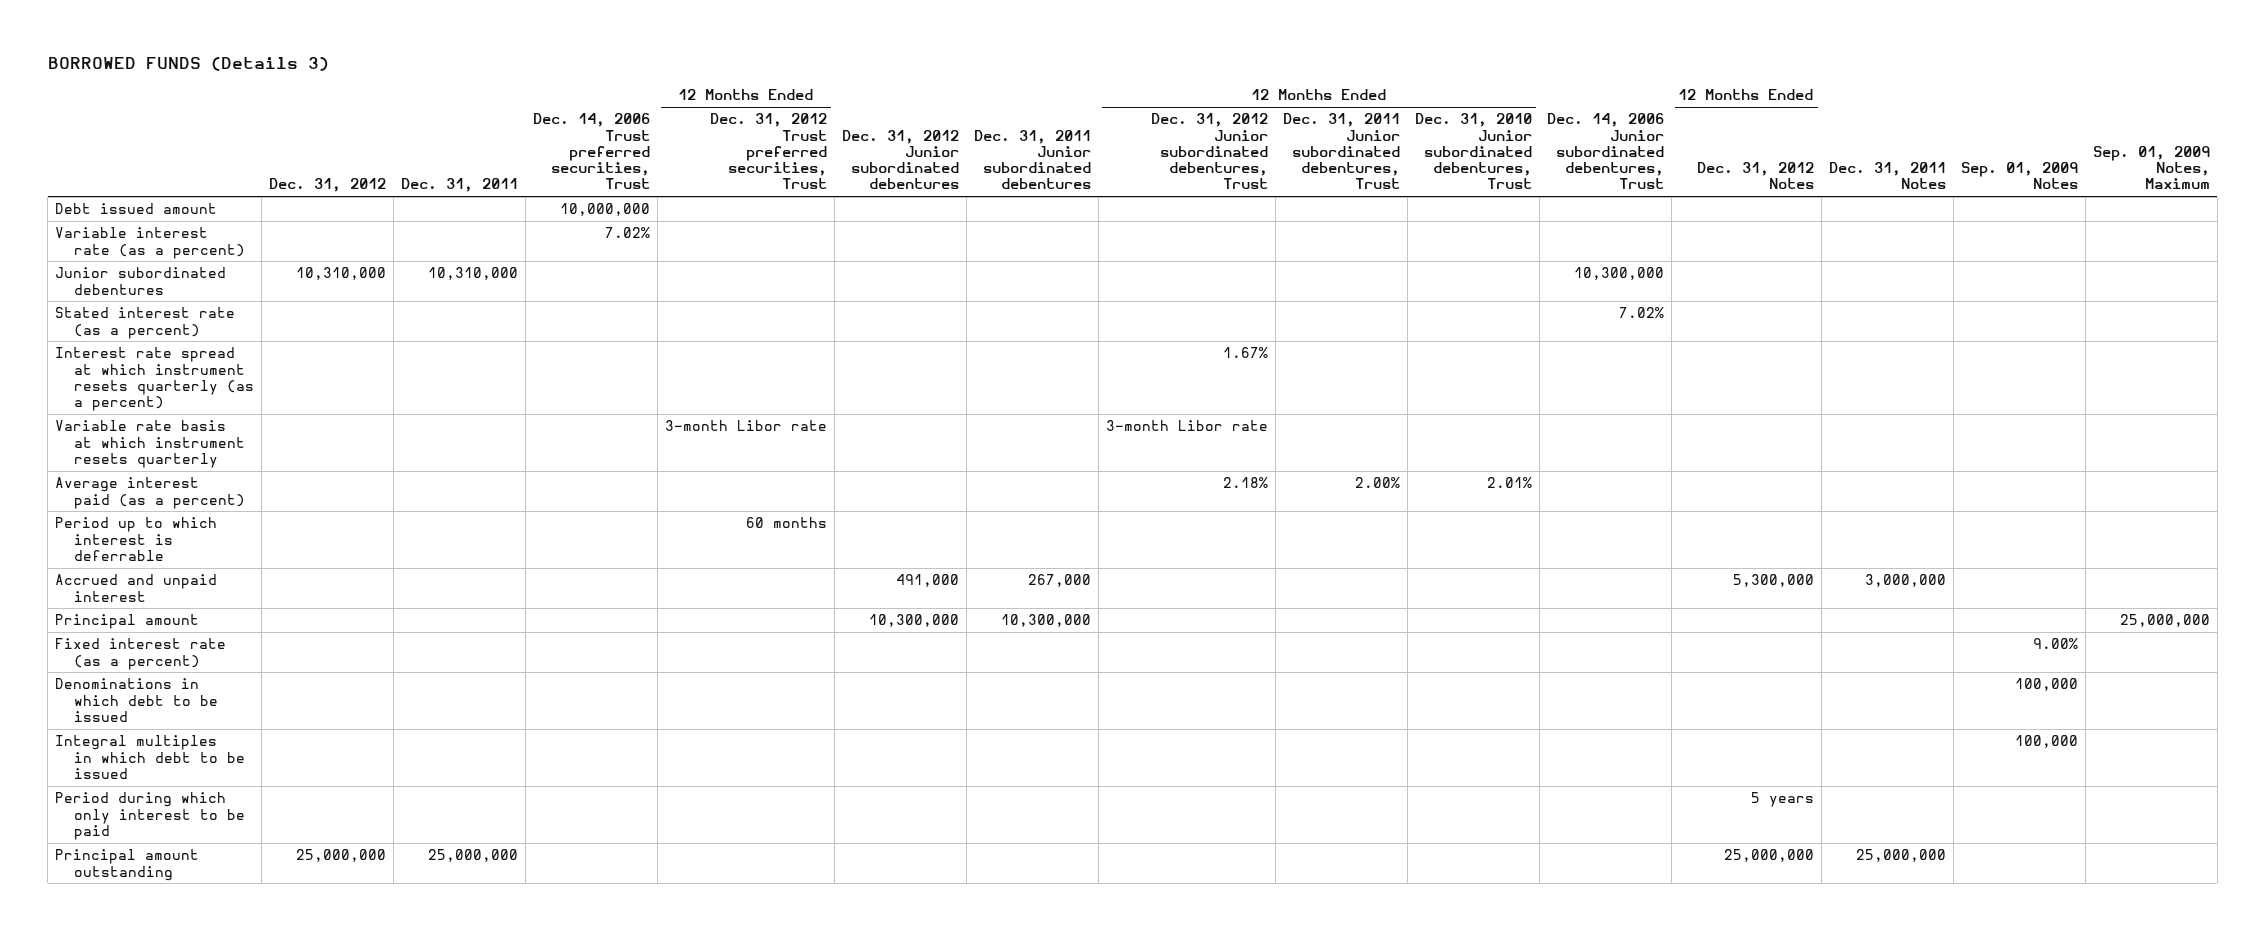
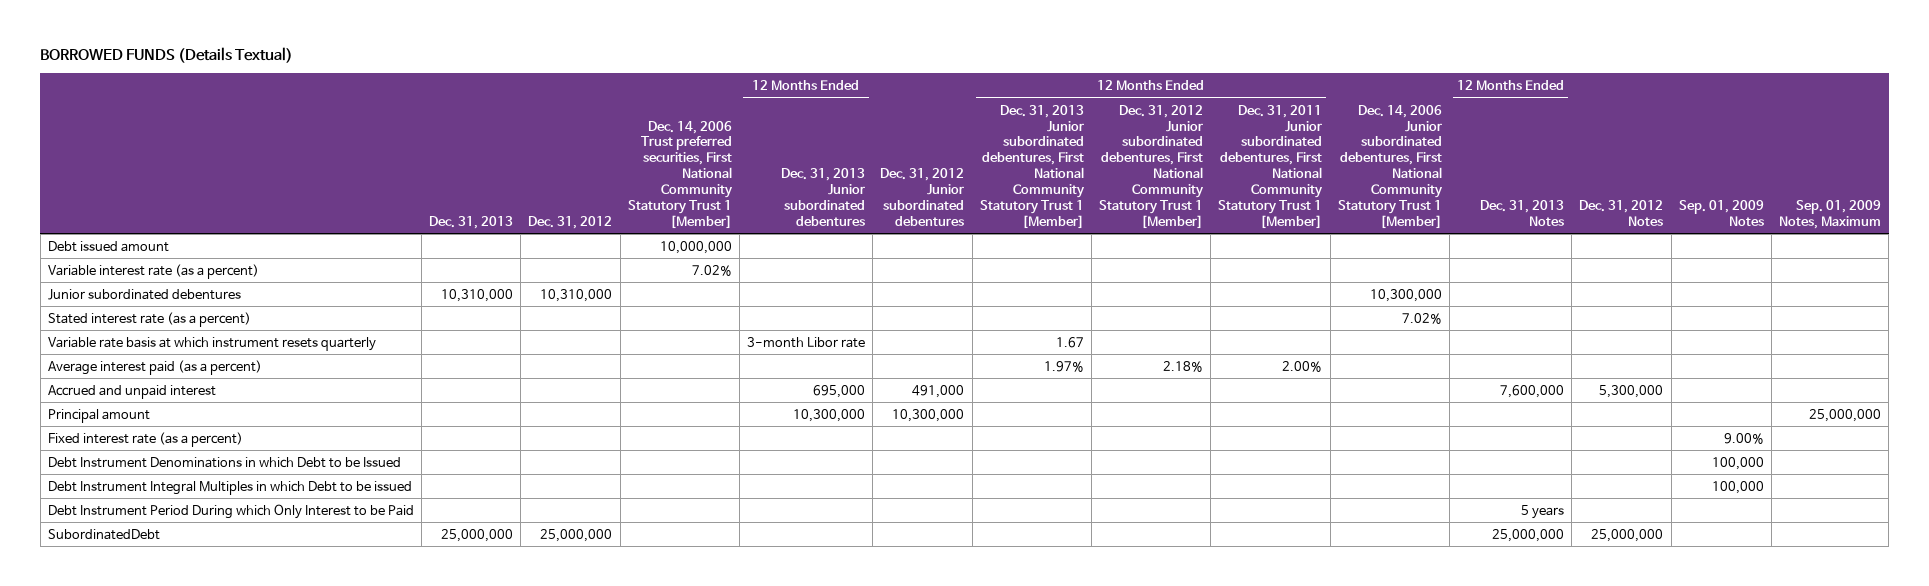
- BORROWED FUNDS (Details 3)
+ BORROWED FUNDS (Details Textual)
- | Dec. 31, 2012 | Dec. 31, 2011 | Dec. 14, 2006 Trust preferred securities, Trust | 12 Months Ended Dec. 31, 2012 Trust preferred securities, Trust | Dec. 31, 2012 Junior subordinated debentures | Dec. 31, 2011 Junior subordinated debentures | 12 Months Ended Dec. 31, 2012 Junior subordinated debentures, Trust | 12 Months Ended Dec. 31, 2011 Junior subordinated debentures, Trust | 12 Months Ended Dec. 31, 2010 Junior subordinated debentures, Trust | Dec. 14, 2006 Junior subordinated debentures, Trust | 12 Months Ended Dec. 31, 2012 Notes | Dec. 31, 2011 Notes | Sep. 01, 2009 Notes | Sep. 01, 2009 Notes, Maximum
+ | Dec. 31, 2013 | Dec. 31, 2012 | Dec. 14, 2006 Trust preferred securities, First National Community Statutory Trust 1 [Member] | 12 Months Ended Dec. 31, 2013 Junior subordinated debentures | Dec. 31, 2012 Junior subordinated debentures | 12 Months Ended Dec. 31, 2013 Junior subordinated debentures, First National Community Statutory Trust 1 [Member] | 12 Months Ended Dec. 31, 2012 Junior subordinated debentures, First National Community Statutory Trust 1 [Member] | 12 Months Ended Dec. 31, 2011 Junior subordinated debentures, First National Community Statutory Trust 1 [Member] | Dec. 14, 2006 Junior subordinated debentures, First National Community Statutory Trust 1 [Member] | 12 Months Ended Dec. 31, 2013 Notes | Dec. 31, 2012 Notes | Sep. 01, 2009 Notes | Sep. 01, 2009 Notes, Maximum
- Interest rate spread at which instrument resets quarterly (as a percent) | | | | | | | 1.67% | | | | | | |
- Period up to which interest is deferrable | | | | 60 months | | | | | | | | | |
- Denominations in which debt to be issued | | | | | | | | | | | | | 100,000 |
- Integral multiples in which debt to be issued | | | | | | | | | | | | | 100,000 |
- Period during which only interest to be paid | | | | | | | | | | | 5 years | | |
- Principal amount outstanding | 25,000,000 | 25,000,000 | | | | | | | | | 25,000,000 | 25,000,000 | |
+ Debt Instrument Denominations in which Debt to be Issued | | | | | | | | | | | | 100,000 |
+ Debt Instrument Integral Multiples in which Debt to be issued | | | | | | | | | | | | 100,000 |
+ Debt Instrument Period During which Only Interest to be Paid | | | | | | | | | | 5 years | | |
+ SubordinatedDebt | 25,000,000 | 25,000,000 | | | | | | | | 25,000,000 | 25,000,000 | |

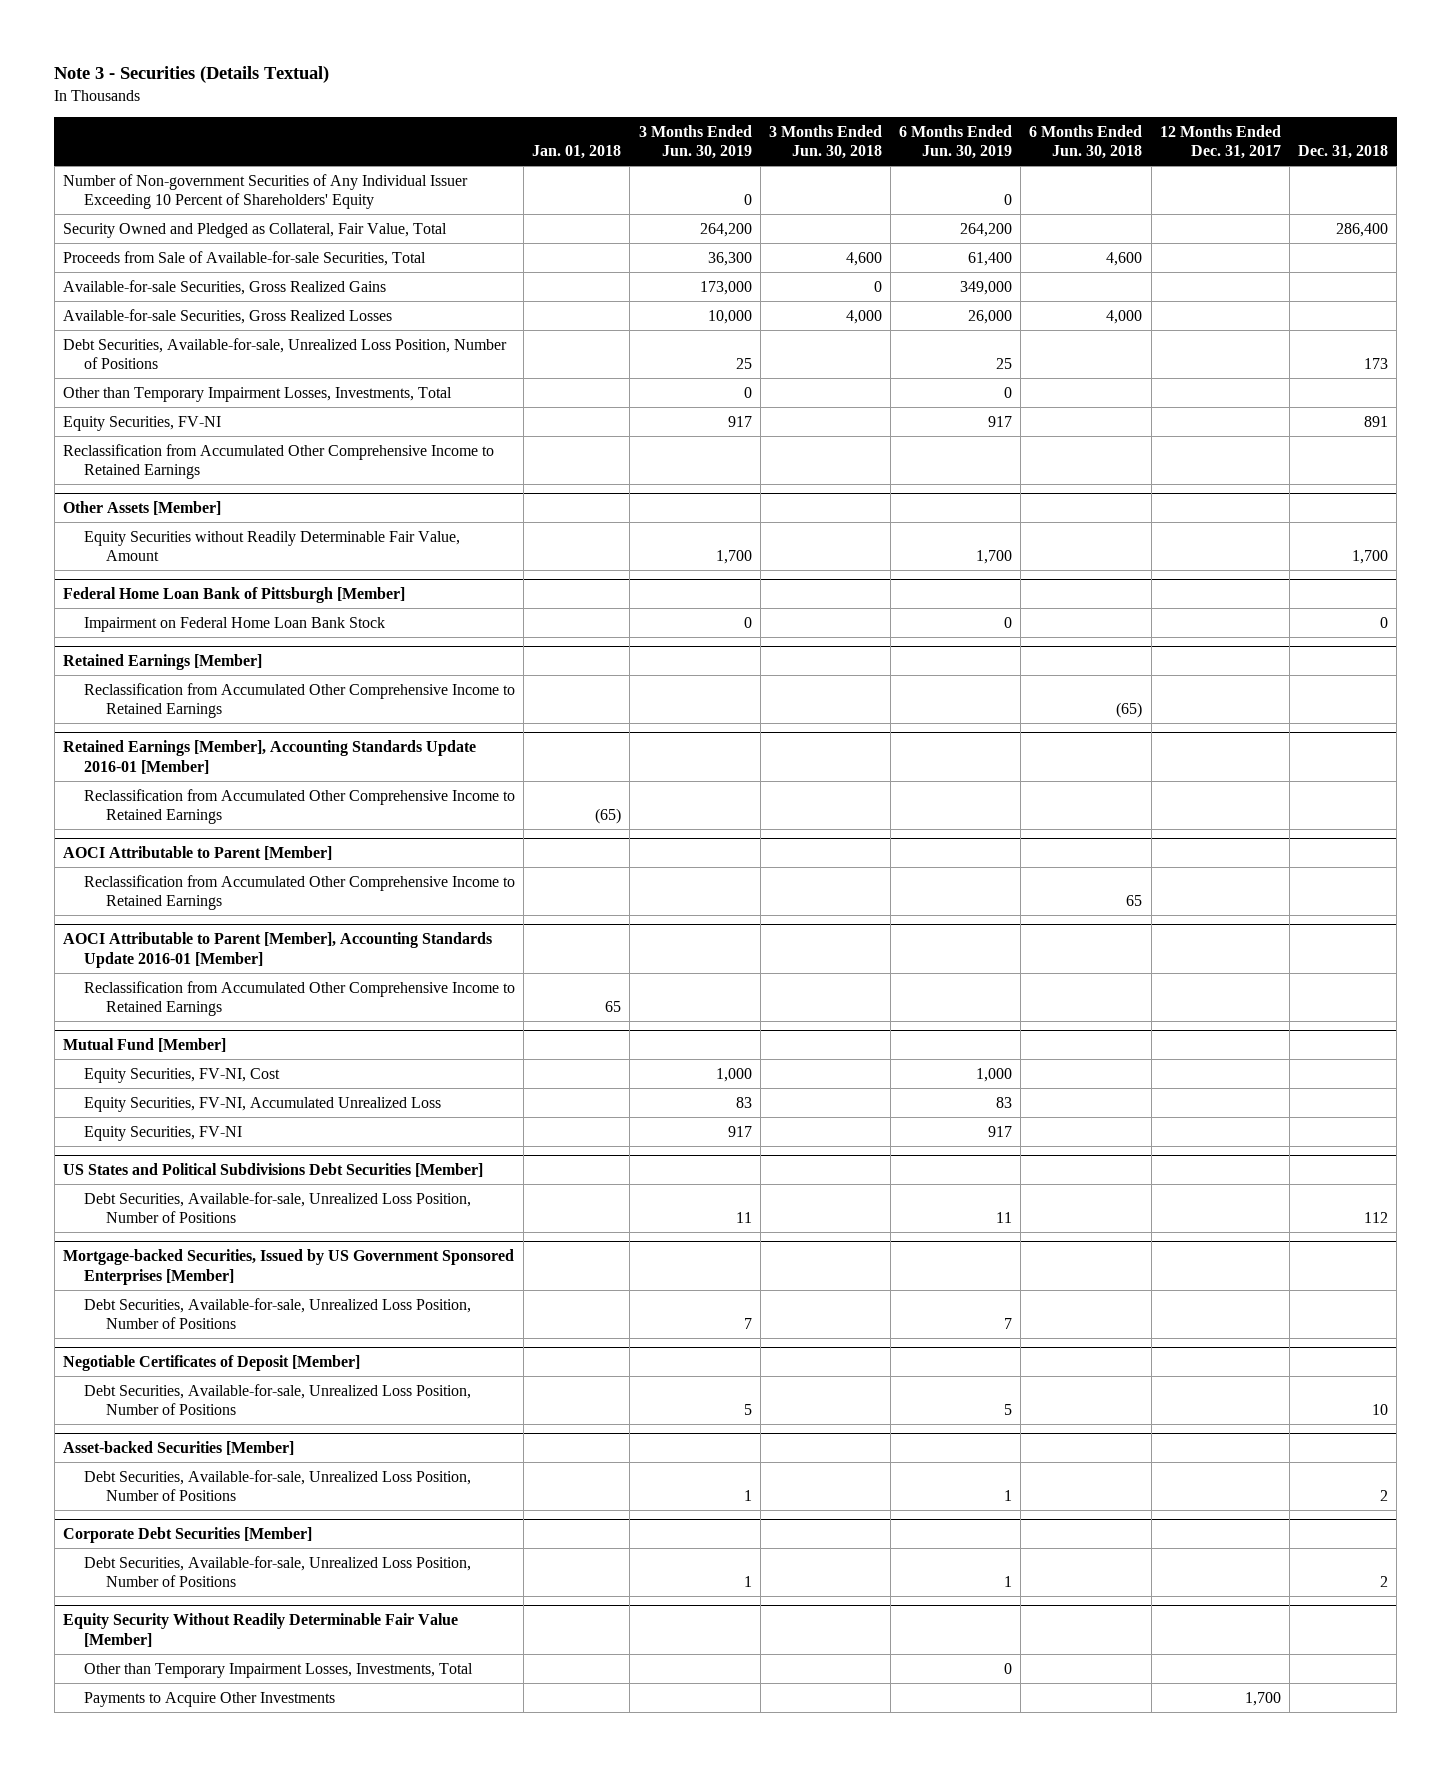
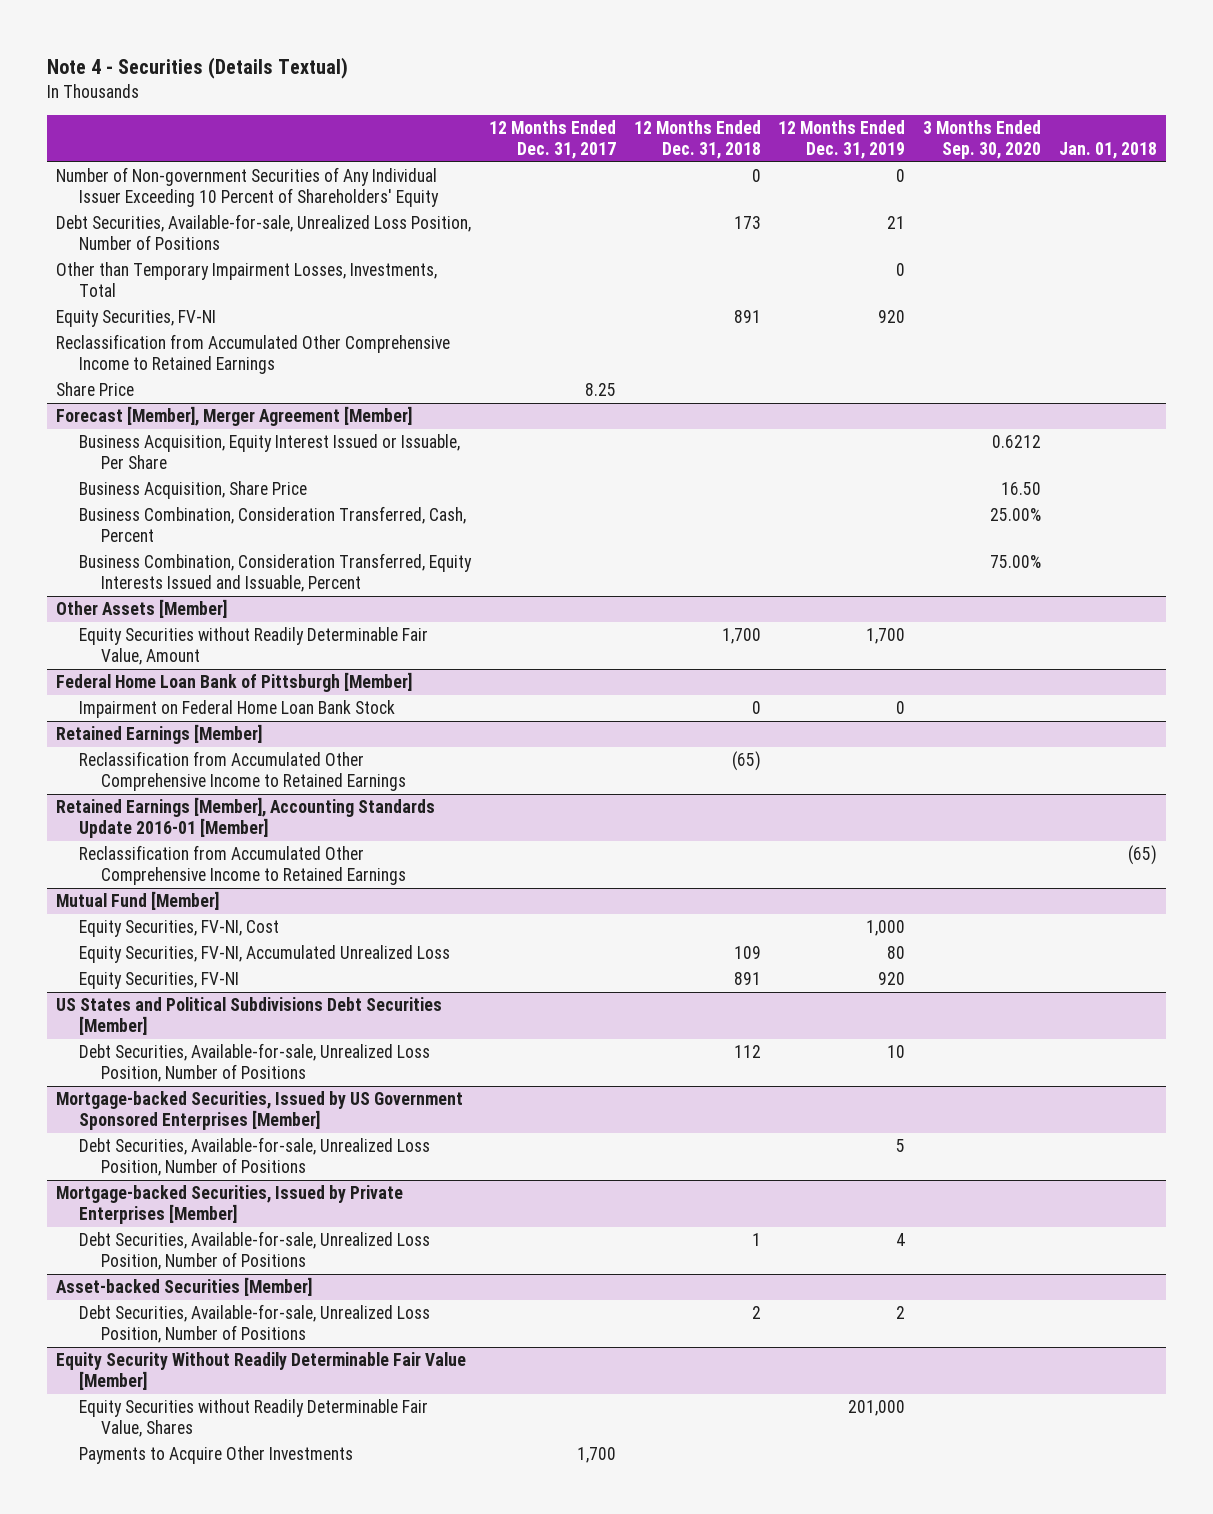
- Note 3 - Securities (Details Textual)
+ Note 4 - Securities (Details Textual)
- | Jan. 01, 2018 | 3 Months Ended Jun. 30, 2019 | 3 Months Ended Jun. 30, 2018 | 6 Months Ended Jun. 30, 2019 | 6 Months Ended Jun. 30, 2018 | 12 Months Ended Dec. 31, 2017 | Dec. 31, 2018
+ | 12 Months Ended Dec. 31, 2017 | 12 Months Ended Dec. 31, 2018 | 12 Months Ended Dec. 31, 2019 | 3 Months Ended Sep. 30, 2020 | Jan. 01, 2018
- Security Owned and Pledged as Collateral, Fair Value, Total | | 264,200 | | 264,200 | | | 286,400
- Proceeds from Sale of Available-for-sale Securities, Total | | 36,300 | 4,600 | 61,400 | 4,600 | |
- Available-for-sale Securities, Gross Realized Gains | | 173,000 | 0 | 349,000 | | |
- Available-for-sale Securities, Gross Realized Losses | | 10,000 | 4,000 | 26,000 | 4,000 | |
+ Share Price | 8.25 | | | |
+ Forecast [Member], Merger Agreement [Member]
+ Business Acquisition, Equity Interest Issued or Issuable, Per Share | | | | 0.6212 |
+ Business Acquisition, Share Price | | | | 16.50 |
+ Business Combination, Consideration Transferred, Cash, Percent | | | | 25.00% |
+ Business Combination, Consideration Transferred, Equity Interests Issued and Issuable, Percent | | | | 75.00% |
- AOCI Attributable to Parent [Member]
- Reclassification from Accumulated Other Comprehensive Income to Retained Earnings | | | | | 65 | |
- AOCI Attributable to Parent [Member], Accounting Standards Update 2016-01 [Member]
- Reclassification from Accumulated Other Comprehensive Income to Retained Earnings | 65 | | | | | |
- Negotiable Certificates of Deposit [Member]
- Debt Securities, Available-for-sale, Unrealized Loss Position, Number of Positions | | 5 | | 5 | | | 10
+ Mortgage-backed Securities, Issued by Private Enterprises [Member]
+ Debt Securities, Available-for-sale, Unrealized Loss Position, Number of Positions | | 1 | 4 | |
- Corporate Debt Securities [Member]
- Debt Securities, Available-for-sale, Unrealized Loss Position, Number of Positions | | 1 | | 1 | | | 2
@ Equity Security Without Readily Determinable Fair Value [Member]
- Other than Temporary Impairment Losses, Investments, Total | | | | 0 | | |
+ Equity Securities without Readily Determinable Fair Value, Shares | | | 201,000 | |

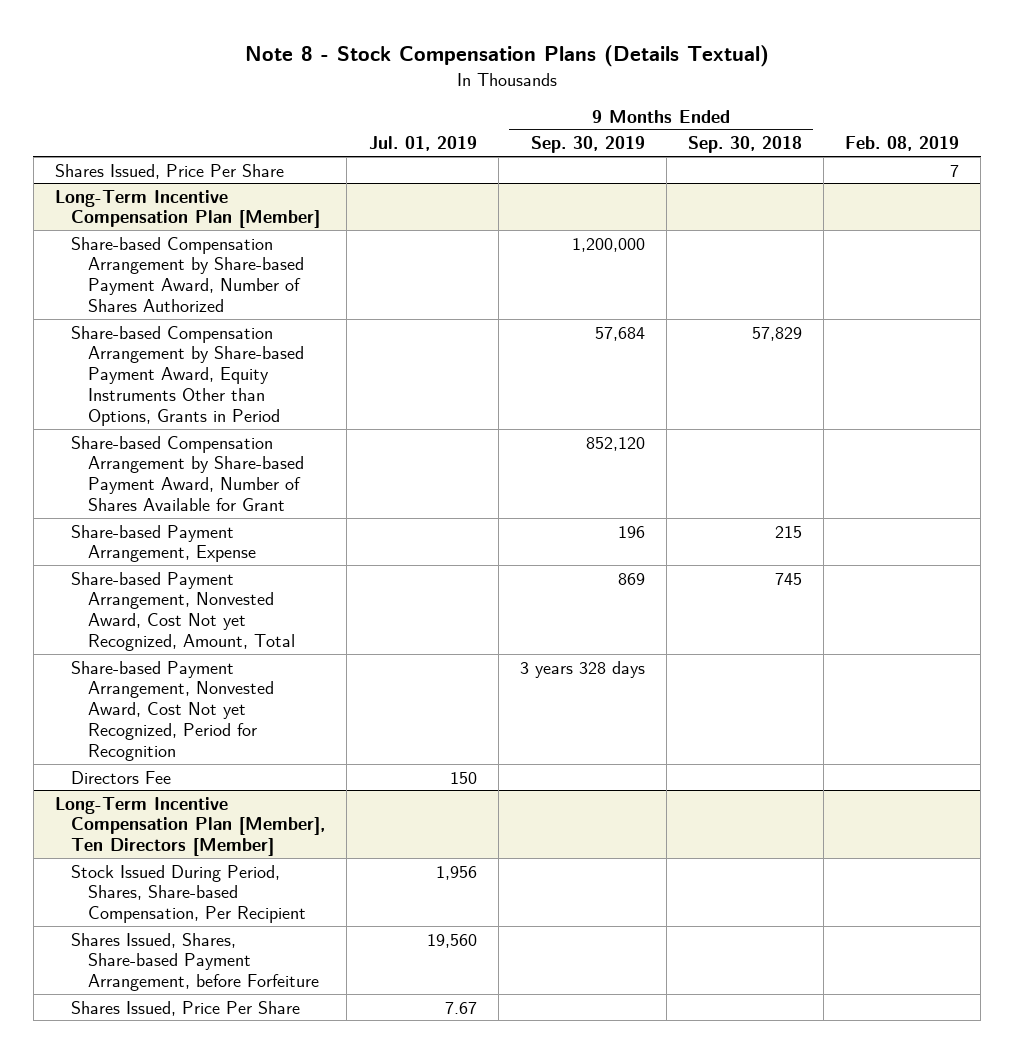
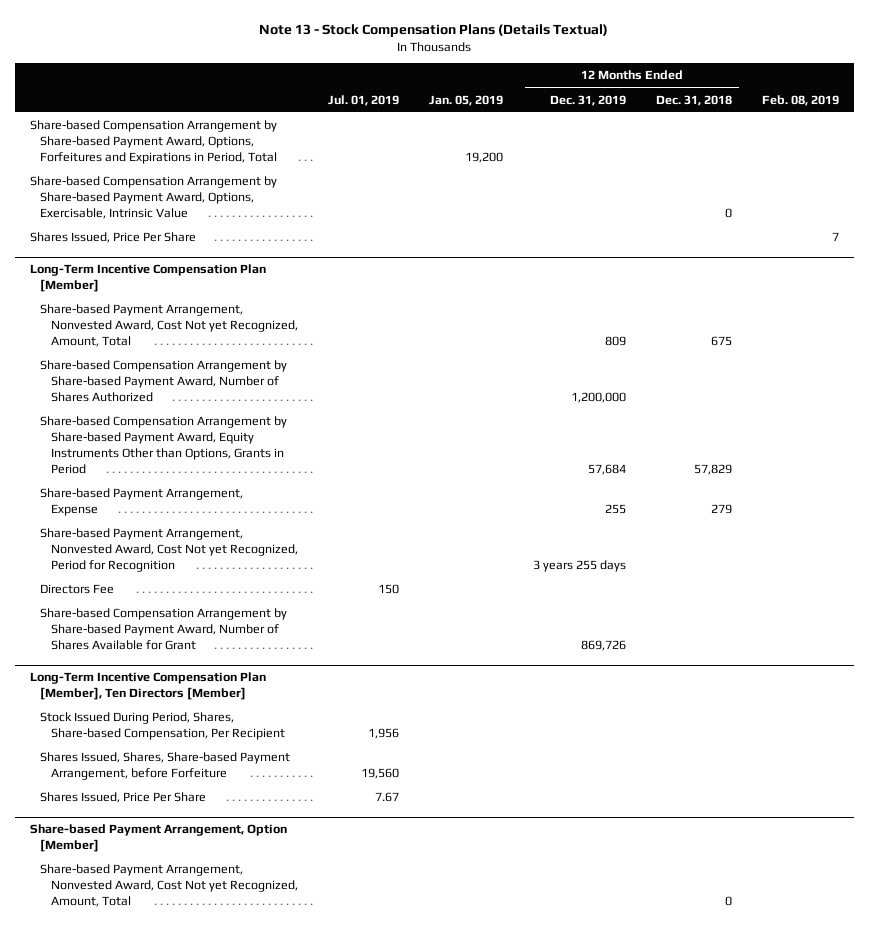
- Note 8 - Stock Compensation Plans (Details Textual)
+ Note 13 - Stock Compensation Plans (Details Textual)
- | Jul. 01, 2019 | 9 Months Ended Sep. 30, 2019 | 9 Months Ended Sep. 30, 2018 | Feb. 08, 2019
+ | Jul. 01, 2019 | Jan. 05, 2019 | 12 Months Ended Dec. 31, 2019 | 12 Months Ended Dec. 31, 2018 | Feb. 08, 2019
+ Share-based Compensation Arrangement by Share-based Payment Award, Options, Forfeitures and Expirations in Period, Total | | 19,200 | | |
+ Share-based Compensation Arrangement by Share-based Payment Award, Options, Exercisable, Intrinsic Value | | | | 0 |
@ Long-Term Incentive Compensation Plan [Member]
moved up: Share-based Payment Arrangement, Nonvested Award, Cost Not yet Recognized, Amount, Total | | | 809 | 675 |
moved down: Share-based Compensation Arrangement by Share-based Payment Award, Number of Shares Available for Grant | | | 869,726 | |
+ Share-based Payment Arrangement, Option [Member]
+ Share-based Payment Arrangement, Nonvested Award, Cost Not yet Recognized, Amount, Total | | | | 0 |

